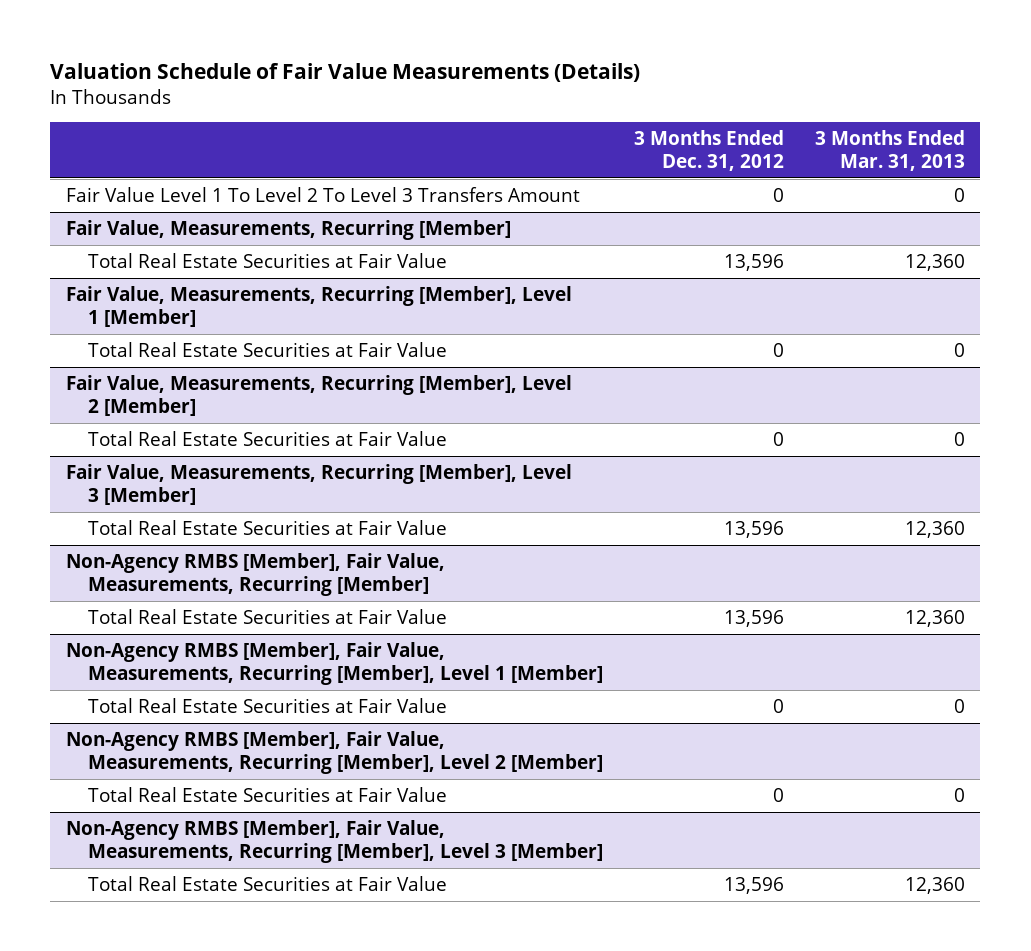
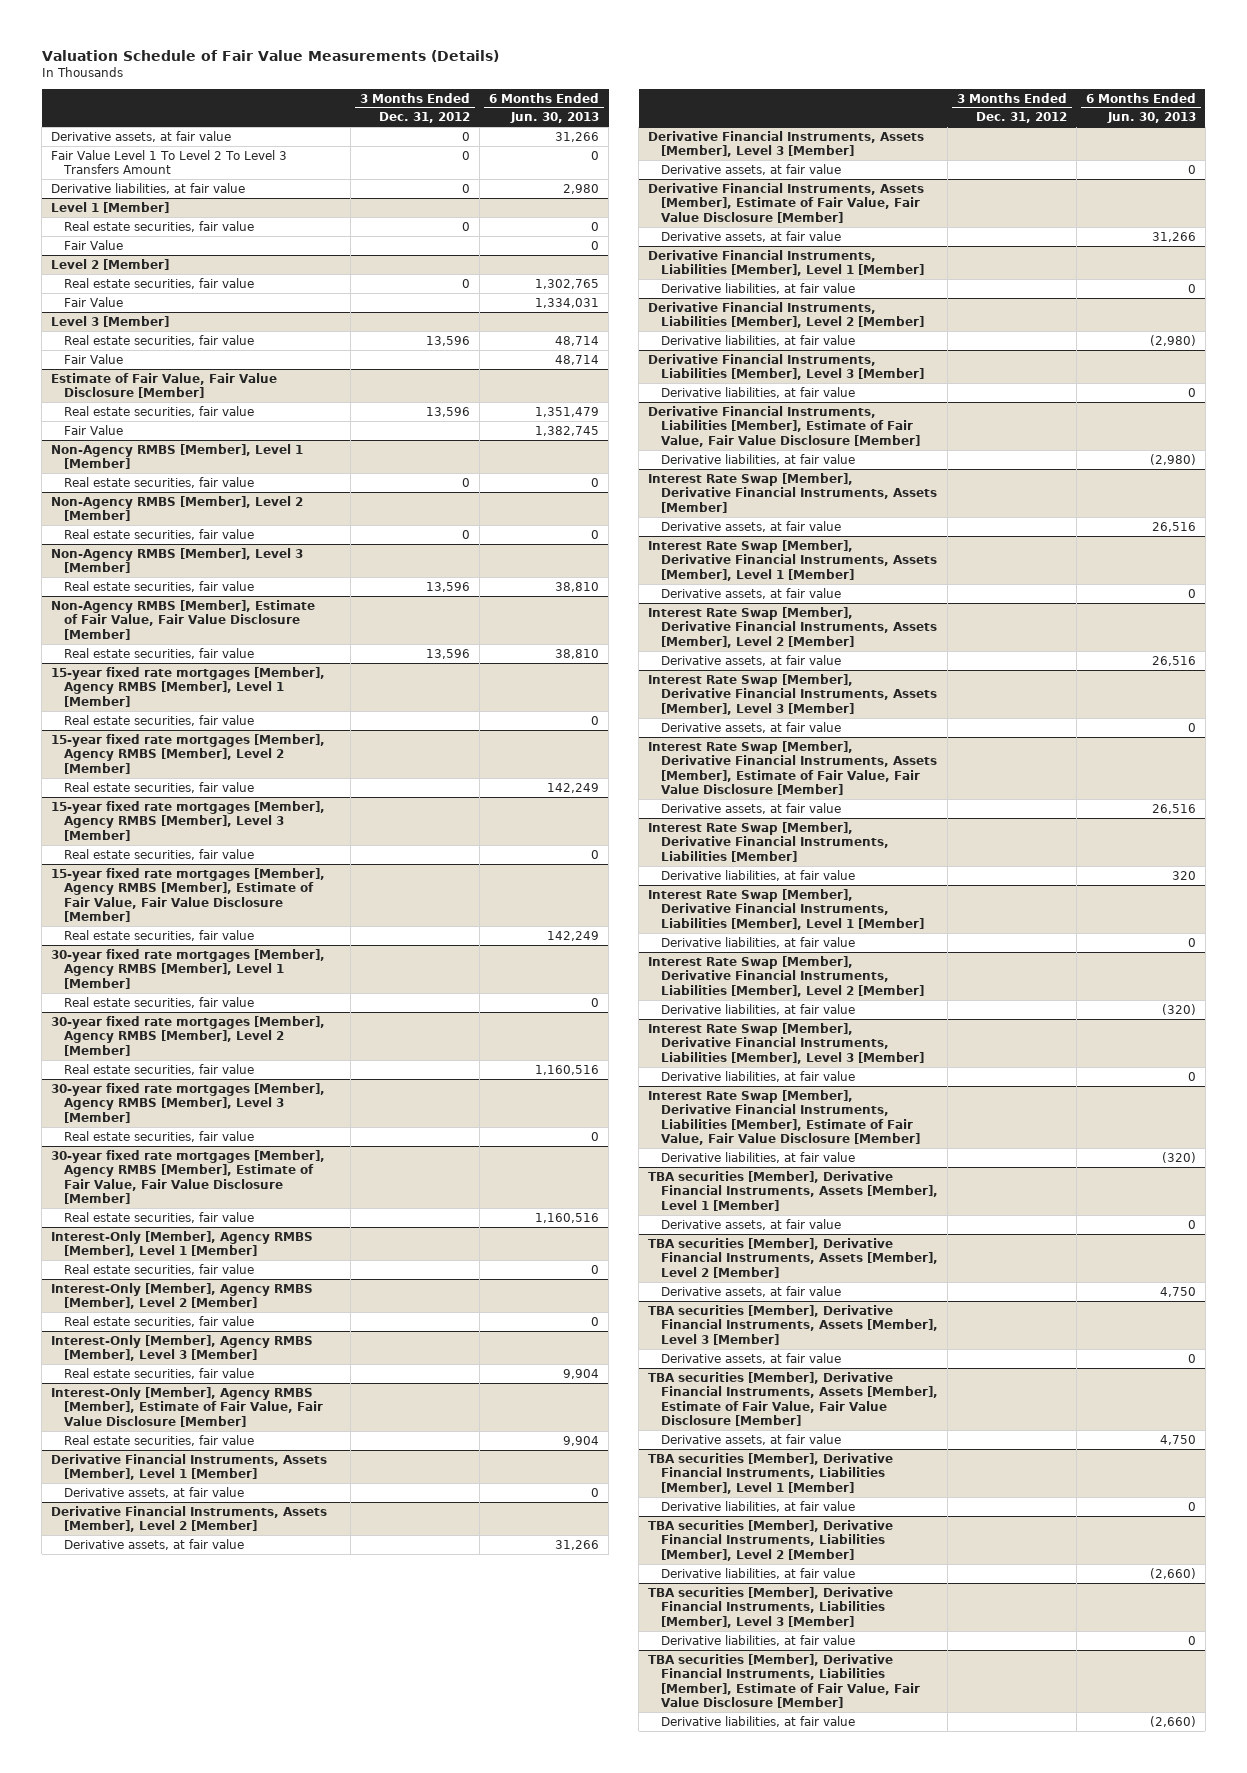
- | 3 Months Ended Dec. 31, 2012 | 3 Months Ended Mar. 31, 2013
+ | 3 Months Ended Dec. 31, 2012 | 6 Months Ended Jun. 30, 2013
+ Derivative assets, at fair value | 0 | 31,266
- Fair Value, Measurements, Recurring [Member]
- Total Real Estate Securities at Fair Value | 13,596 | 12,360
- Fair Value, Measurements, Recurring [Member], Level 1 [Member]
- Total Real Estate Securities at Fair Value | 0 | 0
- Fair Value, Measurements, Recurring [Member], Level 2 [Member]
- Total Real Estate Securities at Fair Value | 0 | 0
- Fair Value, Measurements, Recurring [Member], Level 3 [Member]
- Total Real Estate Securities at Fair Value | 13,596 | 12,360
- Non-Agency RMBS [Member], Fair Value, Measurements, Recurring [Member]
- Total Real Estate Securities at Fair Value | 13,596 | 12,360
- Non-Agency RMBS [Member], Fair Value, Measurements, Recurring [Member], Level 1 [Member]
- Total Real Estate Securities at Fair Value | 0 | 0
- Non-Agency RMBS [Member], Fair Value, Measurements, Recurring [Member], Level 2 [Member]
- Total Real Estate Securities at Fair Value | 0 | 0
- Non-Agency RMBS [Member], Fair Value, Measurements, Recurring [Member], Level 3 [Member]
- Total Real Estate Securities at Fair Value | 13,596 | 12,360
+ Derivative liabilities, at fair value | 0 | 2,980
+ Level 1 [Member]
+ Real estate securities, fair value | 0 | 0
+ Fair Value | | 0
+ Level 2 [Member]
+ Real estate securities, fair value | 0 | 1,302,765
+ Fair Value | | 1,334,031
+ Level 3 [Member]
+ Real estate securities, fair value | 13,596 | 48,714
+ Fair Value | | 48,714
+ Estimate of Fair Value, Fair Value Disclosure [Member]
+ Real estate securities, fair value | 13,596 | 1,351,479
+ Fair Value | | 1,382,745
+ Non-Agency RMBS [Member], Level 1 [Member]
+ Real estate securities, fair value | 0 | 0
+ Non-Agency RMBS [Member], Level 2 [Member]
+ Real estate securities, fair value | 0 | 0
+ Non-Agency RMBS [Member], Level 3 [Member]
+ Real estate securities, fair value | 13,596 | 38,810
+ Non-Agency RMBS [Member], Estimate of Fair Value, Fair Value Disclosure [Member]
+ Real estate securities, fair value | 13,596 | 38,810
+ 15-year fixed rate mortgages [Member], Agency RMBS [Member], Level 1 [Member]
+ Real estate securities, fair value | | 0
+ 15-year fixed rate mortgages [Member], Agency RMBS [Member], Level 2 [Member]
+ Real estate securities, fair value | | 142,249
+ 15-year fixed rate mortgages [Member], Agency RMBS [Member], Level 3 [Member]
+ Real estate securities, fair value | | 0
+ 15-year fixed rate mortgages [Member], Agency RMBS [Member], Estimate of Fair Value, Fair Value Disclosure [Member]
+ Real estate securities, fair value | | 142,249
+ 30-year fixed rate mortgages [Member], Agency RMBS [Member], Level 1 [Member]
+ Real estate securities, fair value | | 0
+ 30-year fixed rate mortgages [Member], Agency RMBS [Member], Level 2 [Member]
+ Real estate securities, fair value | | 1,160,516
+ 30-year fixed rate mortgages [Member], Agency RMBS [Member], Level 3 [Member]
+ Real estate securities, fair value | | 0
+ 30-year fixed rate mortgages [Member], Agency RMBS [Member], Estimate of Fair Value, Fair Value Disclosure [Member]
+ Real estate securities, fair value | | 1,160,516
+ Interest-Only [Member], Agency RMBS [Member], Level 1 [Member]
+ Real estate securities, fair value | | 0
+ Interest-Only [Member], Agency RMBS [Member], Level 2 [Member]
+ Real estate securities, fair value | | 0
+ Interest-Only [Member], Agency RMBS [Member], Level 3 [Member]
+ Real estate securities, fair value | | 9,904
+ Interest-Only [Member], Agency RMBS [Member], Estimate of Fair Value, Fair Value Disclosure [Member]
+ Real estate securities, fair value | | 9,904
+ Derivative Financial Instruments, Assets [Member], Level 1 [Member]
+ Derivative assets, at fair value | | 0
+ Derivative Financial Instruments, Assets [Member], Level 2 [Member]
+ Derivative assets, at fair value | | 31,266
+ Derivative Financial Instruments, Assets [Member], Level 3 [Member]
+ Derivative assets, at fair value | | 0
+ Derivative Financial Instruments, Assets [Member], Estimate of Fair Value, Fair Value Disclosure [Member]
+ Derivative assets, at fair value | | 31,266
+ Derivative Financial Instruments, Liabilities [Member], Level 1 [Member]
+ Derivative liabilities, at fair value | | 0
+ Derivative Financial Instruments, Liabilities [Member], Level 2 [Member]
+ Derivative liabilities, at fair value | | (2,980)
+ Derivative Financial Instruments, Liabilities [Member], Level 3 [Member]
+ Derivative liabilities, at fair value | | 0
+ Derivative Financial Instruments, Liabilities [Member], Estimate of Fair Value, Fair Value Disclosure [Member]
+ Derivative liabilities, at fair value | | (2,980)
+ Interest Rate Swap [Member], Derivative Financial Instruments, Assets [Member]
+ Derivative assets, at fair value | | 26,516
+ Interest Rate Swap [Member], Derivative Financial Instruments, Assets [Member], Level 1 [Member]
+ Derivative assets, at fair value | | 0
+ Interest Rate Swap [Member], Derivative Financial Instruments, Assets [Member], Level 2 [Member]
+ Derivative assets, at fair value | | 26,516
+ Interest Rate Swap [Member], Derivative Financial Instruments, Assets [Member], Level 3 [Member]
+ Derivative assets, at fair value | | 0
+ Interest Rate Swap [Member], Derivative Financial Instruments, Assets [Member], Estimate of Fair Value, Fair Value Disclosure [Member]
+ Derivative assets, at fair value | | 26,516
+ Interest Rate Swap [Member], Derivative Financial Instruments, Liabilities [Member]
+ Derivative liabilities, at fair value | | 320
+ Interest Rate Swap [Member], Derivative Financial Instruments, Liabilities [Member], Level 1 [Member]
+ Derivative liabilities, at fair value | | 0
+ Interest Rate Swap [Member], Derivative Financial Instruments, Liabilities [Member], Level 2 [Member]
+ Derivative liabilities, at fair value | | (320)
+ Interest Rate Swap [Member], Derivative Financial Instruments, Liabilities [Member], Level 3 [Member]
+ Derivative liabilities, at fair value | | 0
+ Interest Rate Swap [Member], Derivative Financial Instruments, Liabilities [Member], Estimate of Fair Value, Fair Value Disclosure [Member]
+ Derivative liabilities, at fair value | | (320)
+ TBA securities [Member], Derivative Financial Instruments, Assets [Member], Level 1 [Member]
+ Derivative assets, at fair value | | 0
+ TBA securities [Member], Derivative Financial Instruments, Assets [Member], Level 2 [Member]
+ Derivative assets, at fair value | | 4,750
+ TBA securities [Member], Derivative Financial Instruments, Assets [Member], Level 3 [Member]
+ Derivative assets, at fair value | | 0
+ TBA securities [Member], Derivative Financial Instruments, Assets [Member], Estimate of Fair Value, Fair Value Disclosure [Member]
+ Derivative assets, at fair value | | 4,750
+ TBA securities [Member], Derivative Financial Instruments, Liabilities [Member], Level 1 [Member]
+ Derivative liabilities, at fair value | | 0
+ TBA securities [Member], Derivative Financial Instruments, Liabilities [Member], Level 2 [Member]
+ Derivative liabilities, at fair value | | (2,660)
+ TBA securities [Member], Derivative Financial Instruments, Liabilities [Member], Level 3 [Member]
+ Derivative liabilities, at fair value | | 0
+ TBA securities [Member], Derivative Financial Instruments, Liabilities [Member], Estimate of Fair Value, Fair Value Disclosure [Member]
+ Derivative liabilities, at fair value | | (2,660)

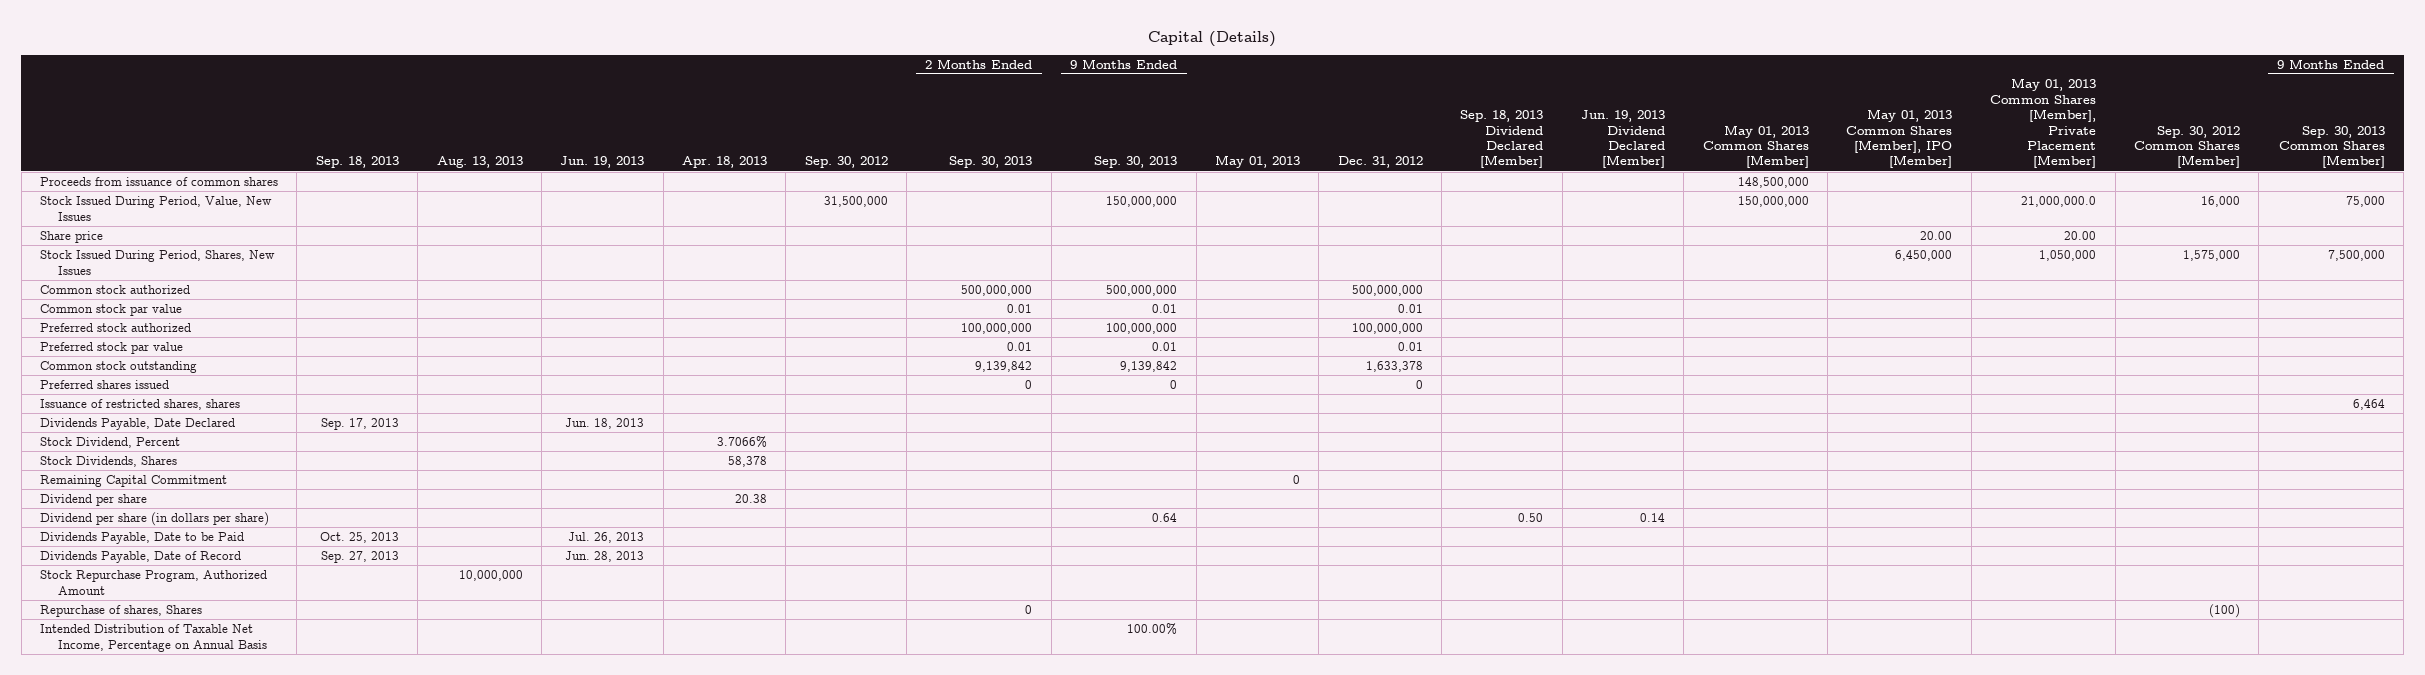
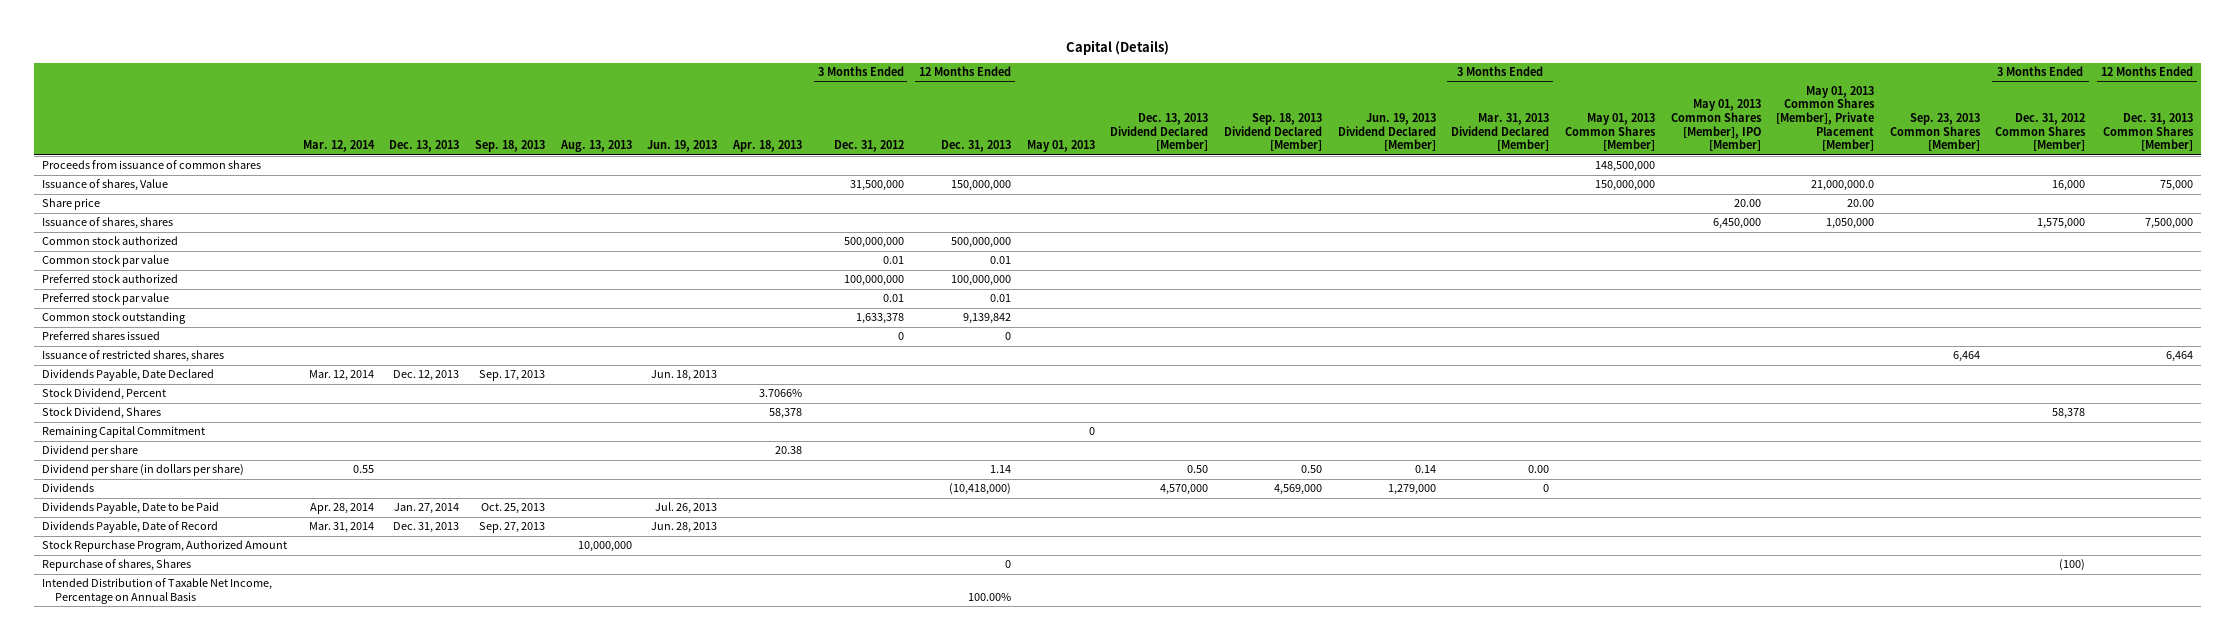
- | Sep. 18, 2013 | Aug. 13, 2013 | Jun. 19, 2013 | Apr. 18, 2013 | Sep. 30, 2012 | 2 Months Ended Sep. 30, 2013 | 9 Months Ended Sep. 30, 2013 | May 01, 2013 | Dec. 31, 2012 | Sep. 18, 2013 Dividend Declared [Member] | Jun. 19, 2013 Dividend Declared [Member] | May 01, 2013 Common Shares [Member] | May 01, 2013 Common Shares [Member], IPO [Member] | May 01, 2013 Common Shares [Member], Private Placement [Member] | Sep. 30, 2012 Common Shares [Member] | 9 Months Ended Sep. 30, 2013 Common Shares [Member]
+ | Mar. 12, 2014 | Dec. 13, 2013 | Sep. 18, 2013 | Aug. 13, 2013 | Jun. 19, 2013 | Apr. 18, 2013 | 3 Months Ended Dec. 31, 2012 | 12 Months Ended Dec. 31, 2013 | May 01, 2013 | Dec. 13, 2013 Dividend Declared [Member] | Sep. 18, 2013 Dividend Declared [Member] | Jun. 19, 2013 Dividend Declared [Member] | 3 Months Ended Mar. 31, 2013 Dividend Declared [Member] | May 01, 2013 Common Shares [Member] | May 01, 2013 Common Shares [Member], IPO [Member] | May 01, 2013 Common Shares [Member], Private Placement [Member] | Sep. 23, 2013 Common Shares [Member] | 3 Months Ended Dec. 31, 2012 Common Shares [Member] | 12 Months Ended Dec. 31, 2013 Common Shares [Member]
- Stock Issued During Period, Value, New Issues | | | | | 31,500,000 | | 150,000,000 | | | | | 150,000,000 | | 21,000,000.0 | 16,000 | 75,000
+ Issuance of shares, Value | | | | | | | 31,500,000 | 150,000,000 | | | | | | 150,000,000 | | 21,000,000.0 | | 16,000 | 75,000
- Stock Issued During Period, Shares, New Issues | | | | | | | | | | | | | 6,450,000 | 1,050,000 | 1,575,000 | 7,500,000
+ Issuance of shares, shares | | | | | | | | | | | | | | | 6,450,000 | 1,050,000 | | 1,575,000 | 7,500,000
- Stock Dividends, Shares | | | | 58,378 | | | | | | | | | | | |
+ Stock Dividend, Shares | | | | | | 58,378 | | | | | | | | | | | | 58,378 |
+ Dividends | | | | | | | | (10,418,000) | | 4,570,000 | 4,569,000 | 1,279,000 | 0 | | | | | |

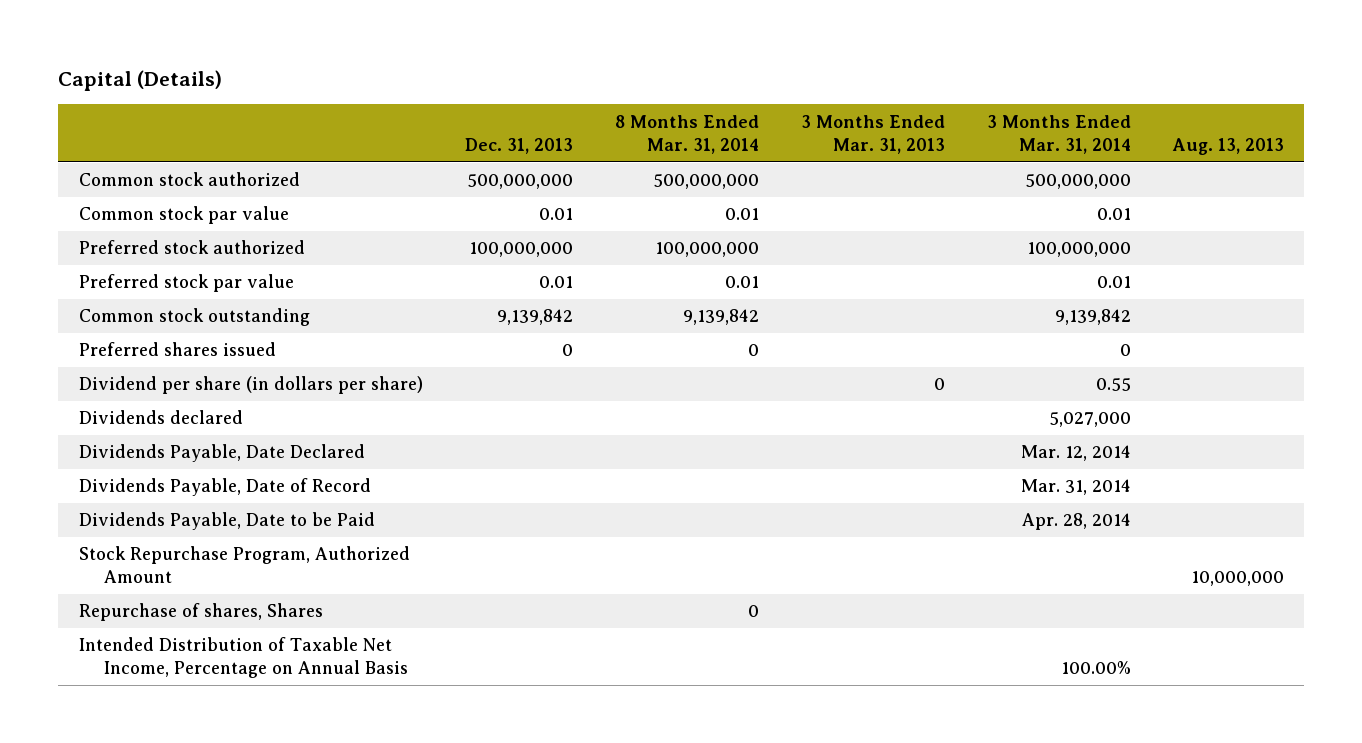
- | Mar. 12, 2014 | Dec. 13, 2013 | Sep. 18, 2013 | Aug. 13, 2013 | Jun. 19, 2013 | Apr. 18, 2013 | 3 Months Ended Dec. 31, 2012 | 12 Months Ended Dec. 31, 2013 | May 01, 2013 | Dec. 13, 2013 Dividend Declared [Member] | Sep. 18, 2013 Dividend Declared [Member] | Jun. 19, 2013 Dividend Declared [Member] | 3 Months Ended Mar. 31, 2013 Dividend Declared [Member] | May 01, 2013 Common Shares [Member] | May 01, 2013 Common Shares [Member], IPO [Member] | May 01, 2013 Common Shares [Member], Private Placement [Member] | Sep. 23, 2013 Common Shares [Member] | 3 Months Ended Dec. 31, 2012 Common Shares [Member] | 12 Months Ended Dec. 31, 2013 Common Shares [Member]
+ | Dec. 31, 2013 | 8 Months Ended Mar. 31, 2014 | 3 Months Ended Mar. 31, 2013 | 3 Months Ended Mar. 31, 2014 | Aug. 13, 2013
- Proceeds from issuance of common shares | | | | | | | | | | | | | | 148,500,000 | | | | |
- Issuance of shares, Value | | | | | | | 31,500,000 | 150,000,000 | | | | | | 150,000,000 | | 21,000,000.0 | | 16,000 | 75,000
- Share price | | | | | | | | | | | | | | | 20.00 | 20.00 | | |
- Issuance of shares, shares | | | | | | | | | | | | | | | 6,450,000 | 1,050,000 | | 1,575,000 | 7,500,000
- Issuance of restricted shares, shares | | | | | | | | | | | | | | | | | 6,464 | | 6,464
- Stock Dividend, Percent | | | | | | 3.7066% | | | | | | | | | | | | |
- Stock Dividend, Shares | | | | | | 58,378 | | | | | | | | | | | | 58,378 |
- Remaining Capital Commitment | | | | | | | | | 0 | | | | | | | | | |
- Dividend per share | | | | | | 20.38 | | | | | | | | | | | | |
- Dividends | | | | | | | | (10,418,000) | | 4,570,000 | 4,569,000 | 1,279,000 | 0 | | | | | |
+ Dividends declared | | | | 5,027,000 |
moved down: Dividends Payable, Date Declared | | | | Mar. 12, 2014 |
moved down: Dividends Payable, Date to be Paid | | | | Apr. 28, 2014 |

